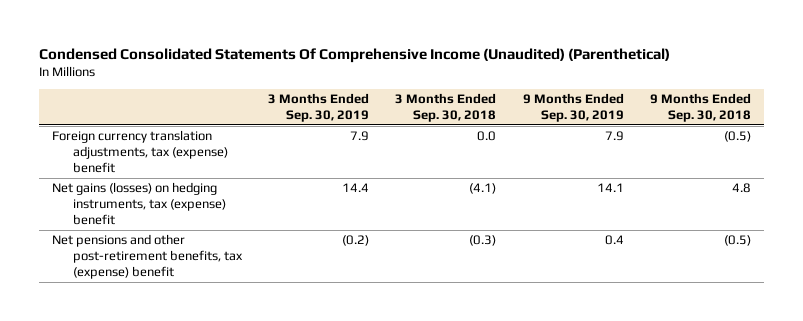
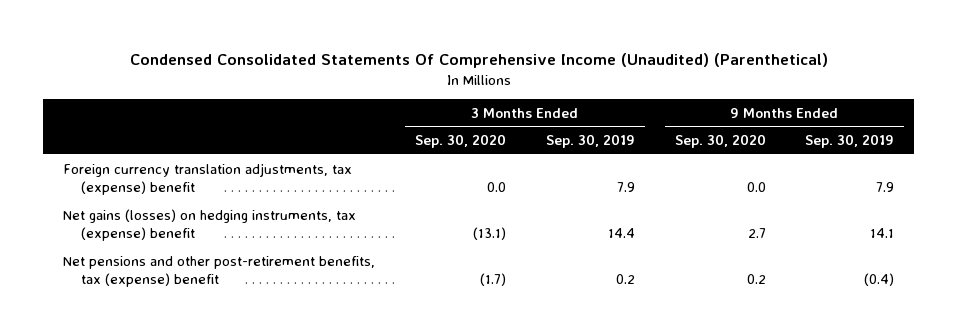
- | 3 Months Ended Sep. 30, 2019 | 3 Months Ended Sep. 30, 2018 | 9 Months Ended Sep. 30, 2019 | 9 Months Ended Sep. 30, 2018
+ | 3 Months Ended Sep. 30, 2020 | 3 Months Ended Sep. 30, 2019 | 9 Months Ended Sep. 30, 2020 | 9 Months Ended Sep. 30, 2019
- Net pensions and other post-retirement benefits, tax (expense) benefit | (0.2) | (0.3) | 0.4 | (0.5)
+ Net pensions and other post-retirement benefits, tax (expense) benefit | (1.7) | 0.2 | 0.2 | (0.4)

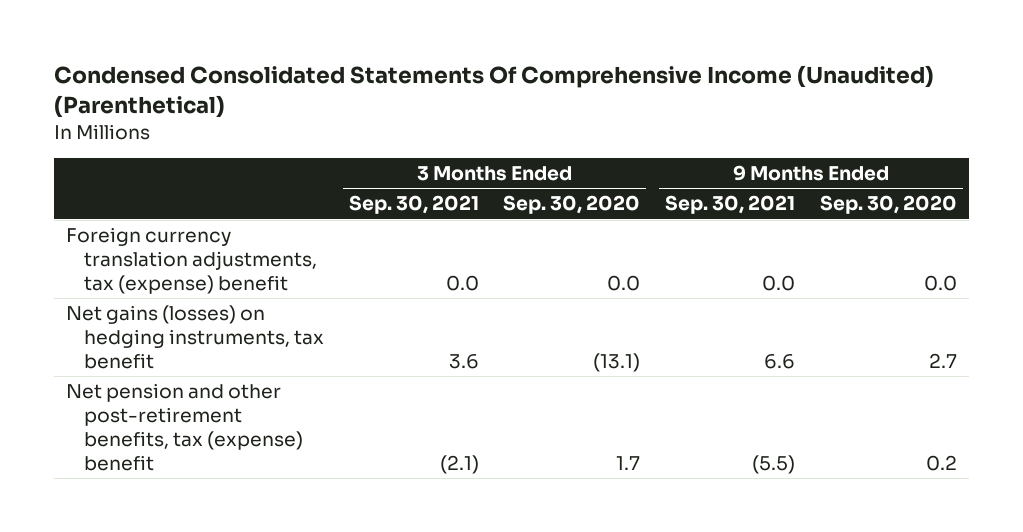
- | 3 Months Ended Sep. 30, 2020 | 3 Months Ended Sep. 30, 2019 | 9 Months Ended Sep. 30, 2020 | 9 Months Ended Sep. 30, 2019
+ | 3 Months Ended Sep. 30, 2021 | 3 Months Ended Sep. 30, 2020 | 9 Months Ended Sep. 30, 2021 | 9 Months Ended Sep. 30, 2020
- Net gains (losses) on hedging instruments, tax (expense) benefit | (13.1) | 14.4 | 2.7 | 14.1
- Net pensions and other post-retirement benefits, tax (expense) benefit | (1.7) | 0.2 | 0.2 | (0.4)
+ Net gains (losses) on hedging instruments, tax benefit | 3.6 | (13.1) | 6.6 | 2.7
+ Net pension and other post-retirement benefits, tax (expense) benefit | (2.1) | 1.7 | (5.5) | 0.2

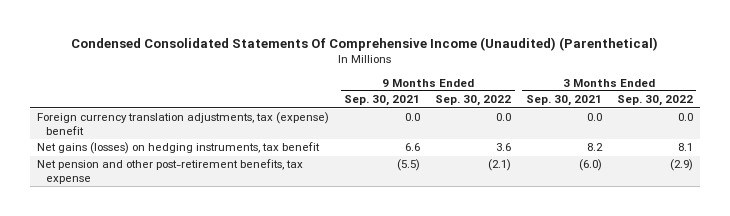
- | 3 Months Ended Sep. 30, 2021 | 3 Months Ended Sep. 30, 2020 | 9 Months Ended Sep. 30, 2021 | 9 Months Ended Sep. 30, 2020
+ | 9 Months Ended Sep. 30, 2021 | 9 Months Ended Sep. 30, 2022 | 3 Months Ended Sep. 30, 2021 | 3 Months Ended Sep. 30, 2022
- Net gains (losses) on hedging instruments, tax benefit | 3.6 | (13.1) | 6.6 | 2.7
- Net pension and other post-retirement benefits, tax (expense) benefit | (2.1) | 1.7 | (5.5) | 0.2
+ Net gains (losses) on hedging instruments, tax benefit | 6.6 | 3.6 | 8.2 | 8.1
+ Net pension and other post-retirement benefits, tax expense | (5.5) | (2.1) | (6.0) | (2.9)

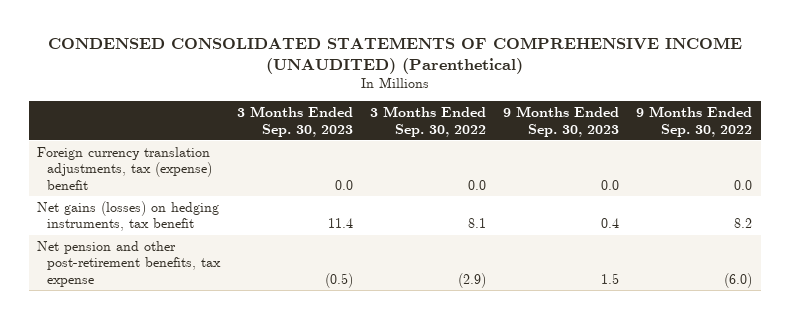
- Condensed Consolidated Statements Of Comprehensive Income (Unaudited) (Parenthetical)
+ CONDENSED CONSOLIDATED STATEMENTS OF COMPREHENSIVE INCOME (UNAUDITED) (Parenthetical)
- | 9 Months Ended Sep. 30, 2021 | 9 Months Ended Sep. 30, 2022 | 3 Months Ended Sep. 30, 2021 | 3 Months Ended Sep. 30, 2022
+ | 3 Months Ended Sep. 30, 2023 | 3 Months Ended Sep. 30, 2022 | 9 Months Ended Sep. 30, 2023 | 9 Months Ended Sep. 30, 2022
- Net gains (losses) on hedging instruments, tax benefit | 6.6 | 3.6 | 8.2 | 8.1
- Net pension and other post-retirement benefits, tax expense | (5.5) | (2.1) | (6.0) | (2.9)
+ Net gains (losses) on hedging instruments, tax benefit | 11.4 | 8.1 | 0.4 | 8.2
+ Net pension and other post-retirement benefits, tax expense | (0.5) | (2.9) | 1.5 | (6.0)

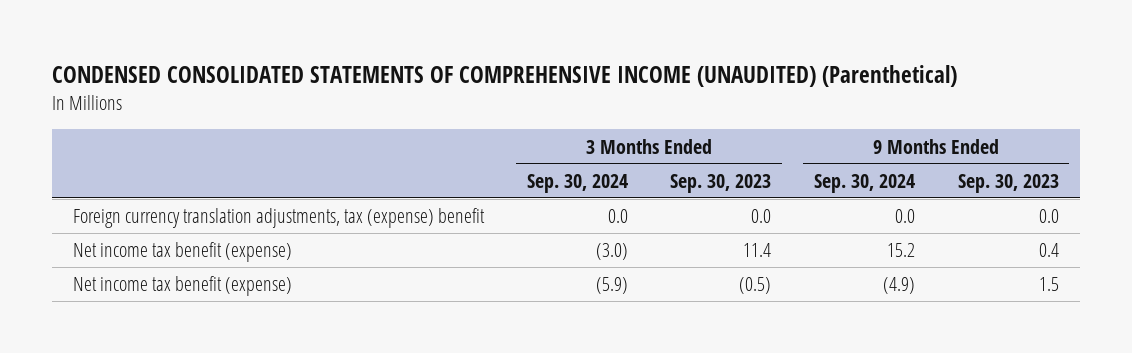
- | 3 Months Ended Sep. 30, 2023 | 3 Months Ended Sep. 30, 2022 | 9 Months Ended Sep. 30, 2023 | 9 Months Ended Sep. 30, 2022
+ | 3 Months Ended Sep. 30, 2024 | 3 Months Ended Sep. 30, 2023 | 9 Months Ended Sep. 30, 2024 | 9 Months Ended Sep. 30, 2023
- Net gains (losses) on hedging instruments, tax benefit | 11.4 | 8.1 | 0.4 | 8.2
- Net pension and other post-retirement benefits, tax expense | (0.5) | (2.9) | 1.5 | (6.0)
+ Net income tax benefit (expense) | (3.0) | 11.4 | 15.2 | 0.4
+ Net income tax benefit (expense) | (5.9) | (0.5) | (4.9) | 1.5

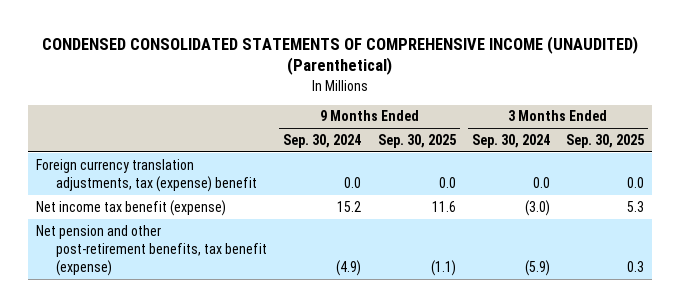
- | 3 Months Ended Sep. 30, 2024 | 3 Months Ended Sep. 30, 2023 | 9 Months Ended Sep. 30, 2024 | 9 Months Ended Sep. 30, 2023
+ | 9 Months Ended Sep. 30, 2024 | 9 Months Ended Sep. 30, 2025 | 3 Months Ended Sep. 30, 2024 | 3 Months Ended Sep. 30, 2025
- Net income tax benefit (expense) | (5.9) | (0.5) | (4.9) | 1.5
+ Net pension and other post-retirement benefits, tax benefit (expense) | (4.9) | (1.1) | (5.9) | 0.3

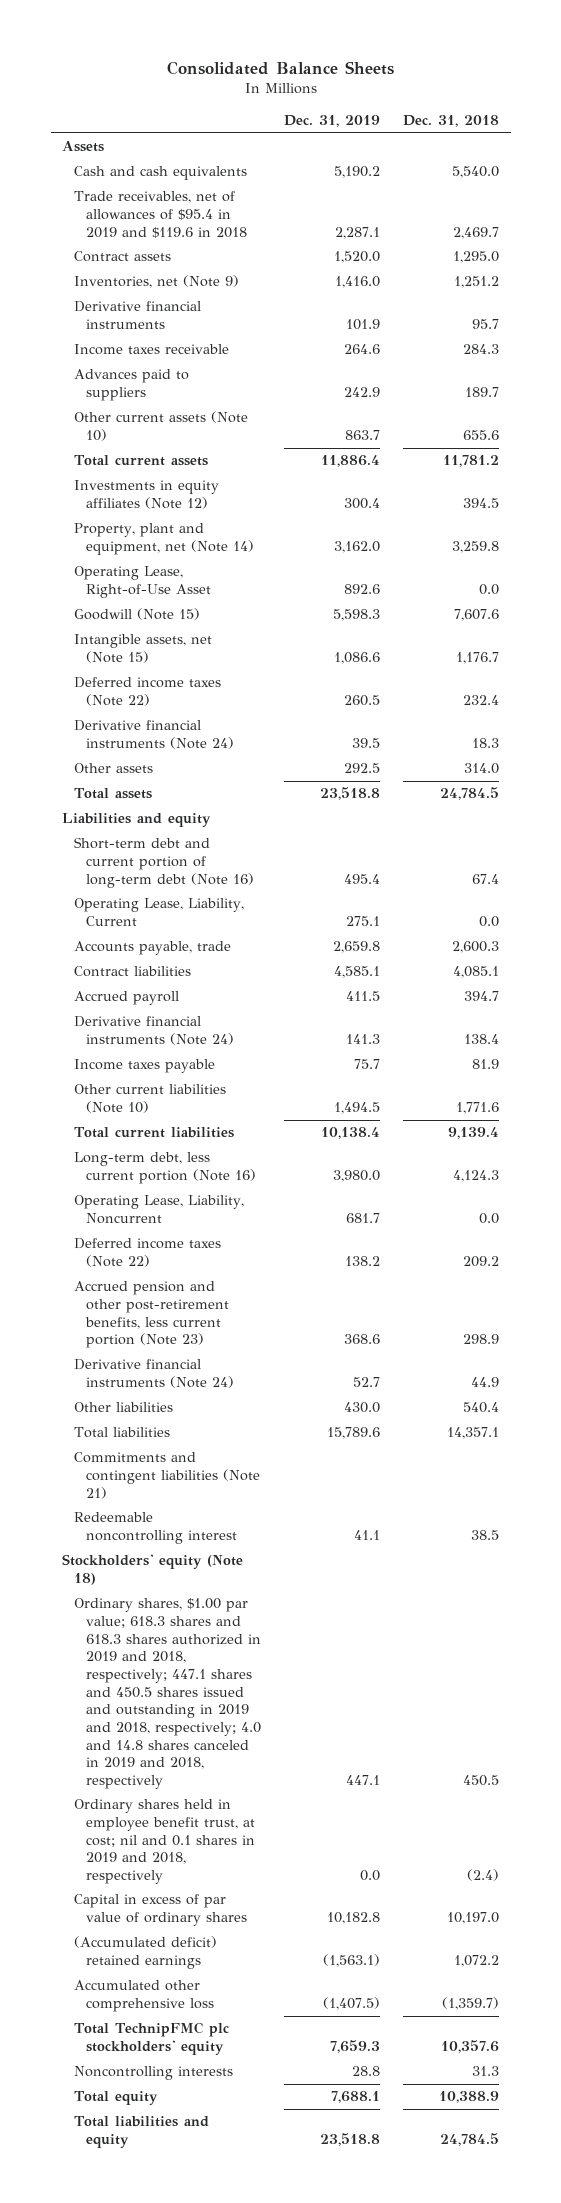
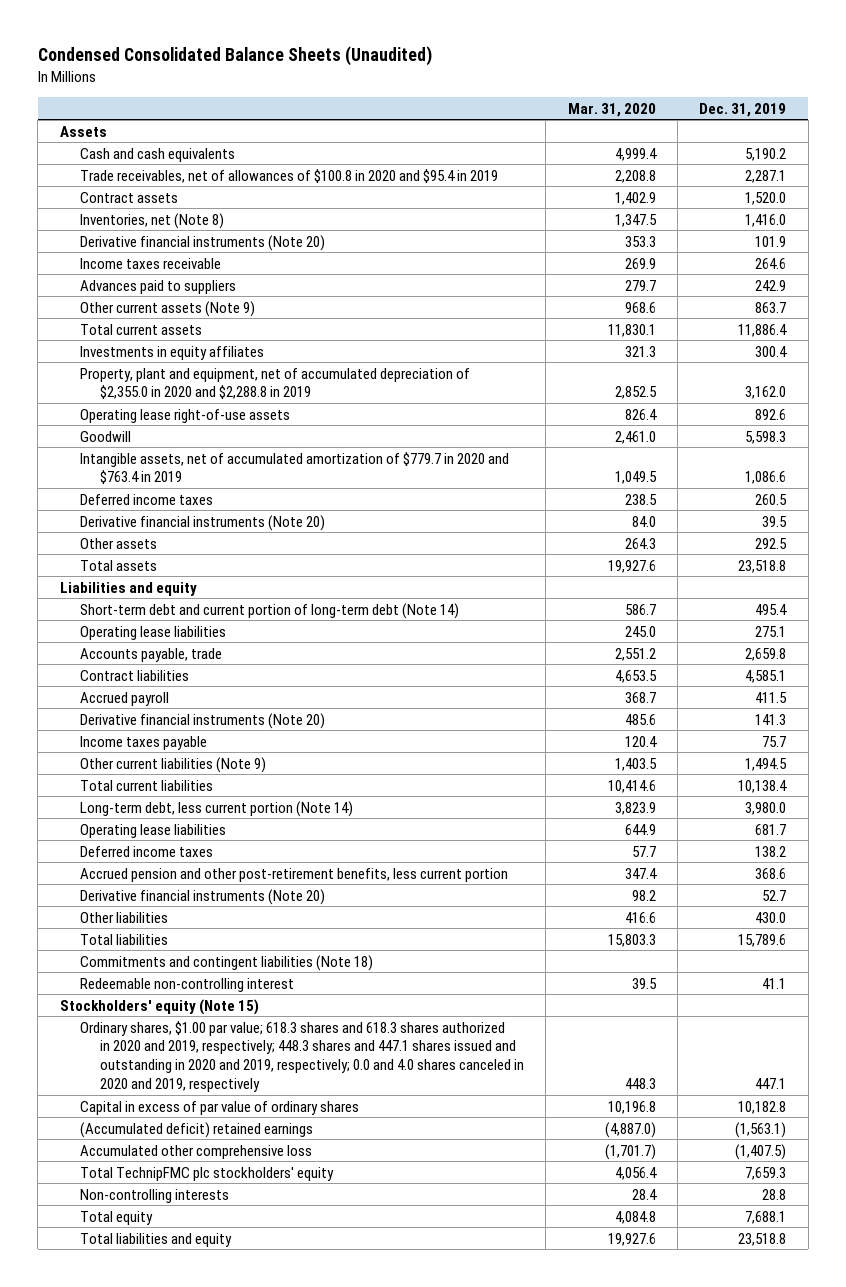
- Consolidated Balance Sheets
+ Condensed Consolidated Balance Sheets (Unaudited)
- | Dec. 31, 2019 | Dec. 31, 2018
+ | Mar. 31, 2020 | Dec. 31, 2019
- Trade receivables, net of allowances of $95.4 in 2019 and $119.6 in 2018 | 2,287.1 | 2,469.7
+ Trade receivables, net of allowances of $100.8 in 2020 and $95.4 in 2019 | 2,208.8 | 2,287.1
- Inventories, net (Note 9) | 1,416.0 | 1,251.2
- Derivative financial instruments | 101.9 | 95.7
+ Inventories, net (Note 8) | 1,347.5 | 1,416.0
+ Derivative financial instruments (Note 20) | 353.3 | 101.9
- Other current assets (Note 10) | 863.7 | 655.6
+ Other current assets (Note 9) | 968.6 | 863.7
- Investments in equity affiliates (Note 12) | 300.4 | 394.5
- Property, plant and equipment, net (Note 14) | 3,162.0 | 3,259.8
- Operating Lease, Right-of-Use Asset | 892.6 | 0.0
- Goodwill (Note 15) | 5,598.3 | 7,607.6
- Intangible assets, net (Note 15) | 1,086.6 | 1,176.7
- Deferred income taxes (Note 22) | 260.5 | 232.4
- Derivative financial instruments (Note 24) | 39.5 | 18.3
+ Investments in equity affiliates | 321.3 | 300.4
+ Property, plant and equipment, net of accumulated depreciation of $2,355.0 in 2020 and $2,288.8 in 2019 | 2,852.5 | 3,162.0
+ Operating lease right-of-use assets | 826.4 | 892.6
+ Goodwill | 2,461.0 | 5,598.3
+ Intangible assets, net of accumulated amortization of $779.7 in 2020 and $763.4 in 2019 | 1,049.5 | 1,086.6
+ Deferred income taxes | 238.5 | 260.5
+ Derivative financial instruments (Note 20) | 84.0 | 39.5
- Short-term debt and current portion of long-term debt (Note 16) | 495.4 | 67.4
- Operating Lease, Liability, Current | 275.1 | 0.0
+ Short-term debt and current portion of long-term debt (Note 14) | 586.7 | 495.4
+ Operating lease liabilities | 245.0 | 275.1
- Derivative financial instruments (Note 24) | 141.3 | 138.4
+ Derivative financial instruments (Note 20) | 485.6 | 141.3
- Other current liabilities (Note 10) | 1,494.5 | 1,771.6
+ Other current liabilities (Note 9) | 1,403.5 | 1,494.5
- Long-term debt, less current portion (Note 16) | 3,980.0 | 4,124.3
- Operating Lease, Liability, Noncurrent | 681.7 | 0.0
- Deferred income taxes (Note 22) | 138.2 | 209.2
- Accrued pension and other post-retirement benefits, less current portion (Note 23) | 368.6 | 298.9
- Derivative financial instruments (Note 24) | 52.7 | 44.9
+ Long-term debt, less current portion (Note 14) | 3,823.9 | 3,980.0
+ Operating lease liabilities | 644.9 | 681.7
+ Deferred income taxes | 57.7 | 138.2
+ Accrued pension and other post-retirement benefits, less current portion | 347.4 | 368.6
+ Derivative financial instruments (Note 20) | 98.2 | 52.7
- Commitments and contingent liabilities (Note 21)
- Redeemable noncontrolling interest | 41.1 | 38.5
- Stockholders' equity (Note 18)
- Ordinary shares, $1.00 par value; 618.3 shares and 618.3 shares authorized in 2019 and 2018, respectively; 447.1 shares and 450.5 shares issued and outstanding in 2019 and 2018, respectively; 4.0 and 14.8 shares canceled in 2019 and 2018, respectively | 447.1 | 450.5
- Ordinary shares held in employee benefit trust, at cost; nil and 0.1 shares in 2019 and 2018, respectively | 0.0 | (2.4)
+ Commitments and contingent liabilities (Note 18)
+ Redeemable non-controlling interest | 39.5 | 41.1
+ Stockholders' equity (Note 15)
+ Ordinary shares, $1.00 par value; 618.3 shares and 618.3 shares authorized in 2020 and 2019, respectively; 448.3 shares and 447.1 shares issued and outstanding in 2020 and 2019, respectively; 0.0 and 4.0 shares canceled in 2020 and 2019, respectively | 448.3 | 447.1
- Noncontrolling interests | 28.8 | 31.3
+ Non-controlling interests | 28.4 | 28.8

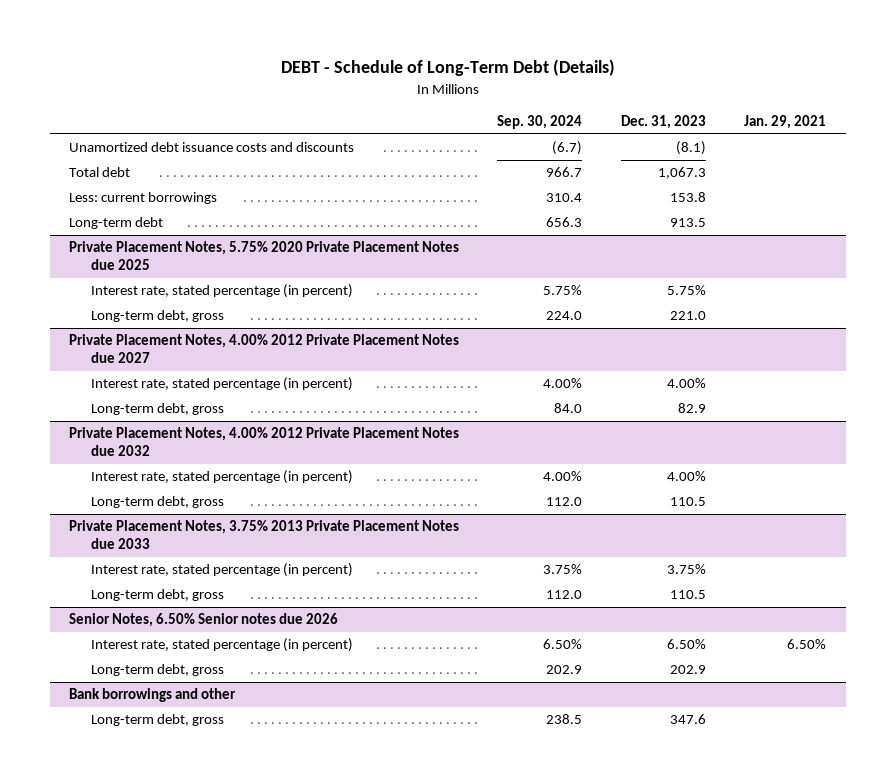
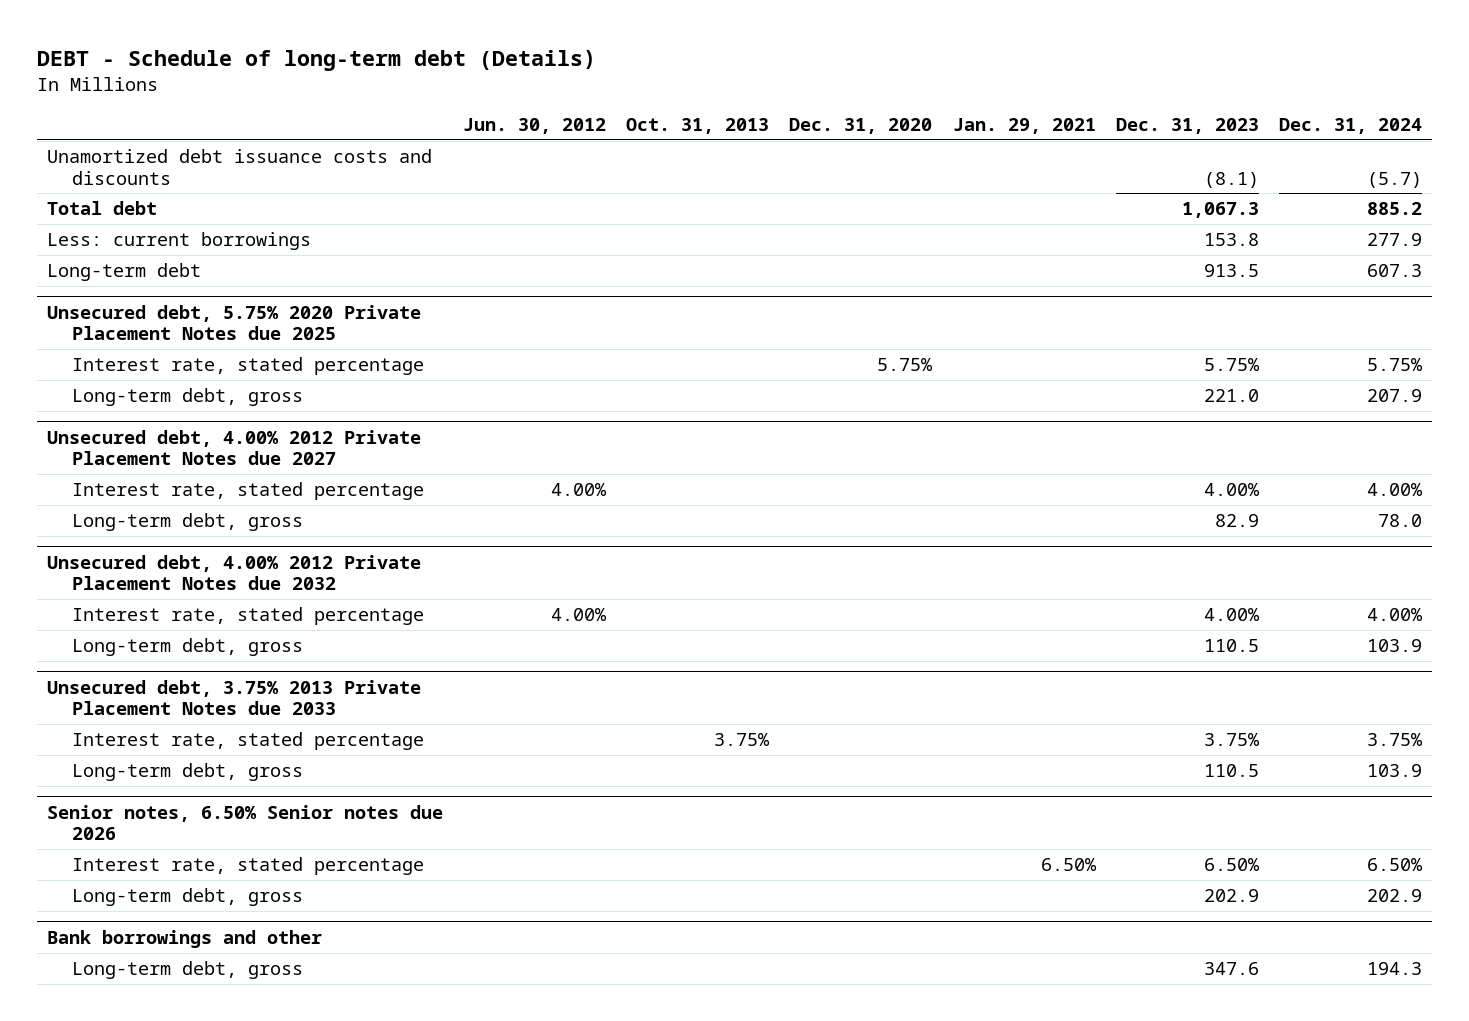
- DEBT - Schedule of Long-Term Debt (Details)
+ DEBT - Schedule of long-term debt (Details)
- | Sep. 30, 2024 | Dec. 31, 2023 | Jan. 29, 2021
+ | Jun. 30, 2012 | Oct. 31, 2013 | Dec. 31, 2020 | Jan. 29, 2021 | Dec. 31, 2023 | Dec. 31, 2024
- Private Placement Notes, 5.75% 2020 Private Placement Notes due 2025
- Interest rate, stated percentage (in percent) | 5.75% | 5.75% |
+ Unsecured debt, 5.75% 2020 Private Placement Notes due 2025
+ Interest rate, stated percentage | | | 5.75% | | 5.75% | 5.75%
- Private Placement Notes, 4.00% 2012 Private Placement Notes due 2027
- Interest rate, stated percentage (in percent) | 4.00% | 4.00% |
+ Unsecured debt, 4.00% 2012 Private Placement Notes due 2027
+ Interest rate, stated percentage | 4.00% | | | | 4.00% | 4.00%
- Private Placement Notes, 4.00% 2012 Private Placement Notes due 2032
- Interest rate, stated percentage (in percent) | 4.00% | 4.00% |
+ Unsecured debt, 4.00% 2012 Private Placement Notes due 2032
+ Interest rate, stated percentage | 4.00% | | | | 4.00% | 4.00%
- Private Placement Notes, 3.75% 2013 Private Placement Notes due 2033
- Interest rate, stated percentage (in percent) | 3.75% | 3.75% |
+ Unsecured debt, 3.75% 2013 Private Placement Notes due 2033
+ Interest rate, stated percentage | | 3.75% | | | 3.75% | 3.75%
- Senior Notes, 6.50% Senior notes due 2026
- Interest rate, stated percentage (in percent) | 6.50% | 6.50% | 6.50%
+ Senior notes, 6.50% Senior notes due 2026
+ Interest rate, stated percentage | | | | 6.50% | 6.50% | 6.50%

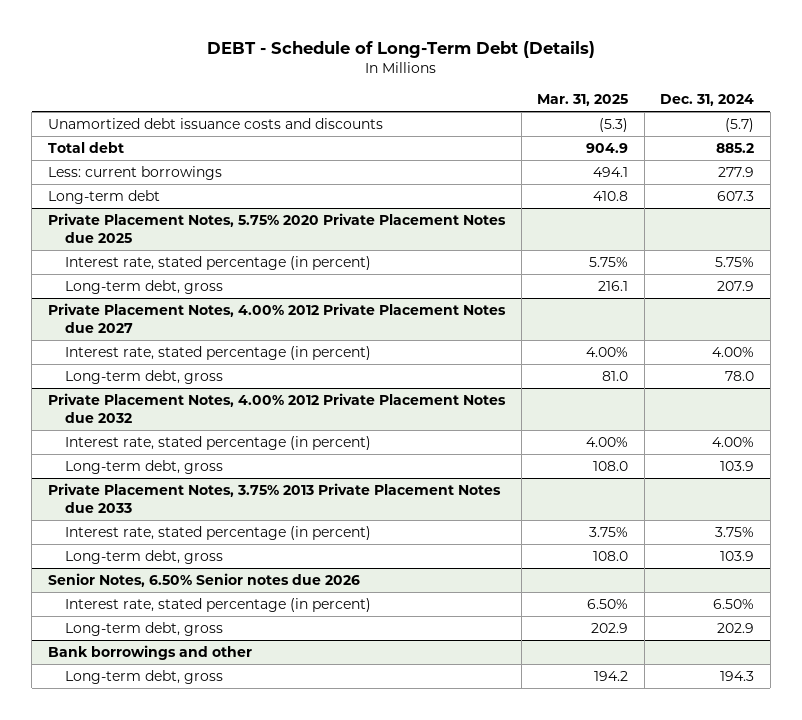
- DEBT - Schedule of long-term debt (Details)
+ DEBT - Schedule of Long-Term Debt (Details)
- | Jun. 30, 2012 | Oct. 31, 2013 | Dec. 31, 2020 | Jan. 29, 2021 | Dec. 31, 2023 | Dec. 31, 2024
+ | Mar. 31, 2025 | Dec. 31, 2024
- Unsecured debt, 5.75% 2020 Private Placement Notes due 2025
- Interest rate, stated percentage | | | 5.75% | | 5.75% | 5.75%
+ Private Placement Notes, 5.75% 2020 Private Placement Notes due 2025
+ Interest rate, stated percentage (in percent) | 5.75% | 5.75%
- Unsecured debt, 4.00% 2012 Private Placement Notes due 2027
- Interest rate, stated percentage | 4.00% | | | | 4.00% | 4.00%
+ Private Placement Notes, 4.00% 2012 Private Placement Notes due 2027
+ Interest rate, stated percentage (in percent) | 4.00% | 4.00%
- Unsecured debt, 4.00% 2012 Private Placement Notes due 2032
- Interest rate, stated percentage | 4.00% | | | | 4.00% | 4.00%
+ Private Placement Notes, 4.00% 2012 Private Placement Notes due 2032
+ Interest rate, stated percentage (in percent) | 4.00% | 4.00%
- Unsecured debt, 3.75% 2013 Private Placement Notes due 2033
- Interest rate, stated percentage | | 3.75% | | | 3.75% | 3.75%
+ Private Placement Notes, 3.75% 2013 Private Placement Notes due 2033
+ Interest rate, stated percentage (in percent) | 3.75% | 3.75%
- Senior notes, 6.50% Senior notes due 2026
- Interest rate, stated percentage | | | | 6.50% | 6.50% | 6.50%
+ Senior Notes, 6.50% Senior notes due 2026
+ Interest rate, stated percentage (in percent) | 6.50% | 6.50%

